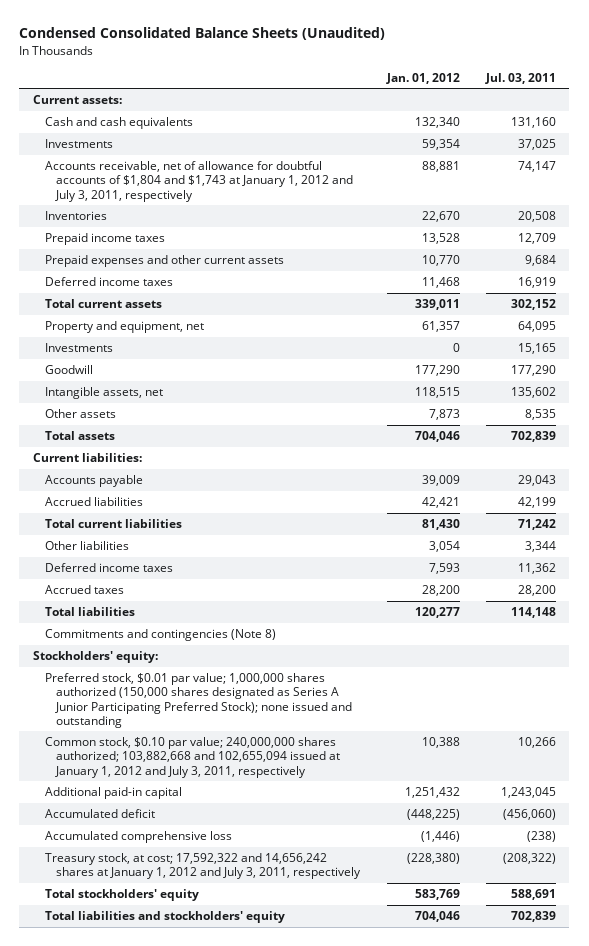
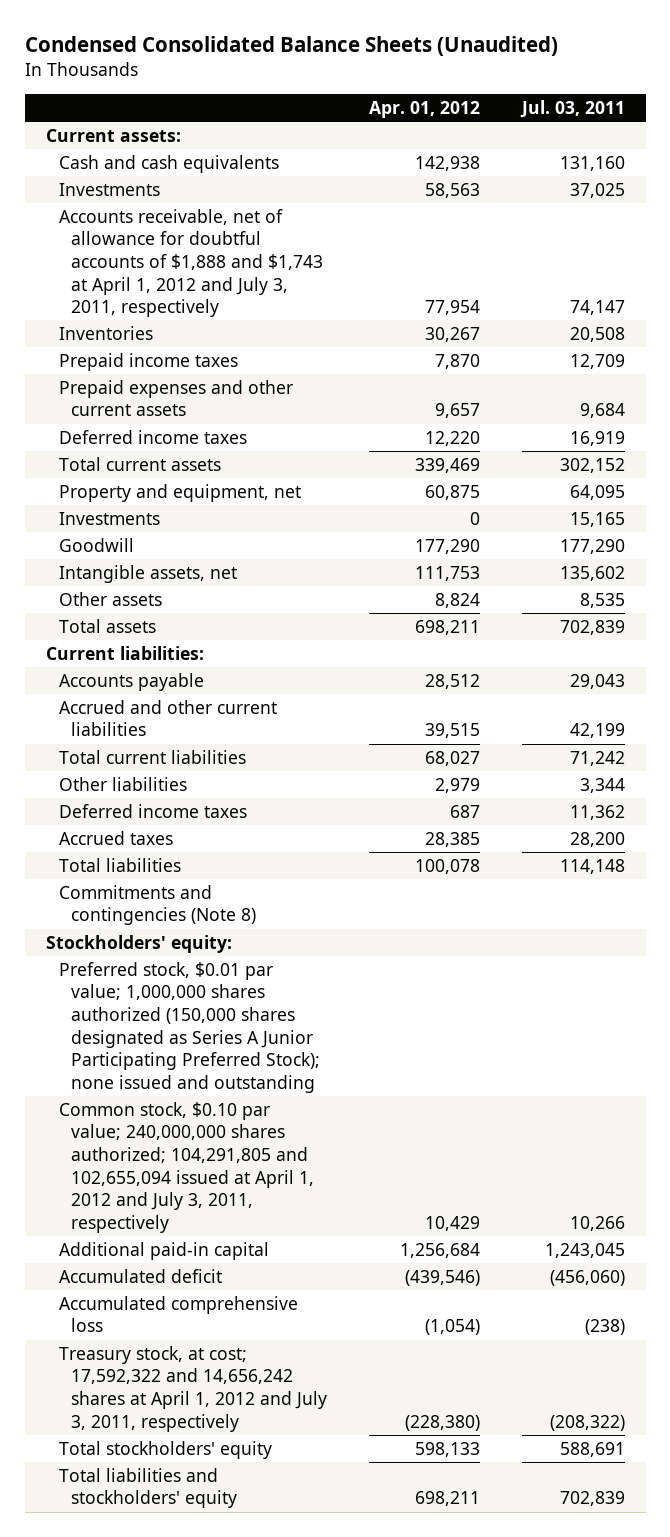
- | Jan. 01, 2012 | Jul. 03, 2011
+ | Apr. 01, 2012 | Jul. 03, 2011
- Accounts receivable, net of allowance for doubtful accounts of $1,804 and $1,743 at January 1, 2012 and July 3, 2011, respectively | 88,881 | 74,147
+ Accounts receivable, net of allowance for doubtful accounts of $1,888 and $1,743 at April 1, 2012 and July 3, 2011, respectively | 77,954 | 74,147
- Accrued liabilities | 42,421 | 42,199
+ Accrued and other current liabilities | 39,515 | 42,199
- Common stock, $0.10 par value; 240,000,000 shares authorized; 103,882,668 and 102,655,094 issued at January 1, 2012 and July 3, 2011, respectively | 10,388 | 10,266
+ Common stock, $0.10 par value; 240,000,000 shares authorized; 104,291,805 and 102,655,094 issued at April 1, 2012 and July 3, 2011, respectively | 10,429 | 10,266
- Treasury stock, at cost; 17,592,322 and 14,656,242 shares at January 1, 2012 and July 3, 2011, respectively | (228,380) | (208,322)
+ Treasury stock, at cost; 17,592,322 and 14,656,242 shares at April 1, 2012 and July 3, 2011, respectively | (228,380) | (208,322)

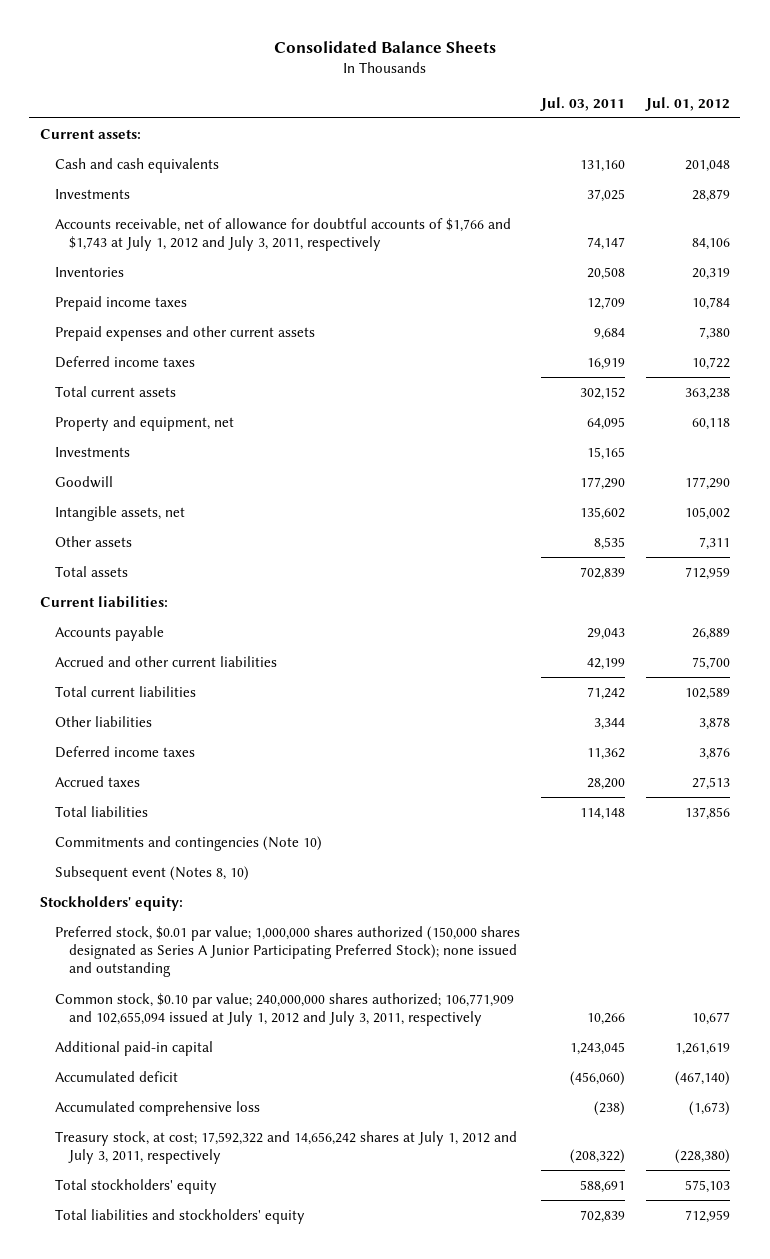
- Condensed Consolidated Balance Sheets (Unaudited)
+ Consolidated Balance Sheets
- | Apr. 01, 2012 | Jul. 03, 2011
+ | Jul. 03, 2011 | Jul. 01, 2012
- Accounts receivable, net of allowance for doubtful accounts of $1,888 and $1,743 at April 1, 2012 and July 3, 2011, respectively | 77,954 | 74,147
+ Accounts receivable, net of allowance for doubtful accounts of $1,766 and $1,743 at July 1, 2012 and July 3, 2011, respectively | 74,147 | 84,106
- Commitments and contingencies (Note 8)
+ Commitments and contingencies (Note 10)
+ Subsequent event (Notes 8, 10)
- Common stock, $0.10 par value; 240,000,000 shares authorized; 104,291,805 and 102,655,094 issued at April 1, 2012 and July 3, 2011, respectively | 10,429 | 10,266
+ Common stock, $0.10 par value; 240,000,000 shares authorized; 106,771,909 and 102,655,094 issued at July 1, 2012 and July 3, 2011, respectively | 10,266 | 10,677
- Treasury stock, at cost; 17,592,322 and 14,656,242 shares at April 1, 2012 and July 3, 2011, respectively | (228,380) | (208,322)
+ Treasury stock, at cost; 17,592,322 and 14,656,242 shares at July 1, 2012 and July 3, 2011, respectively | (208,322) | (228,380)

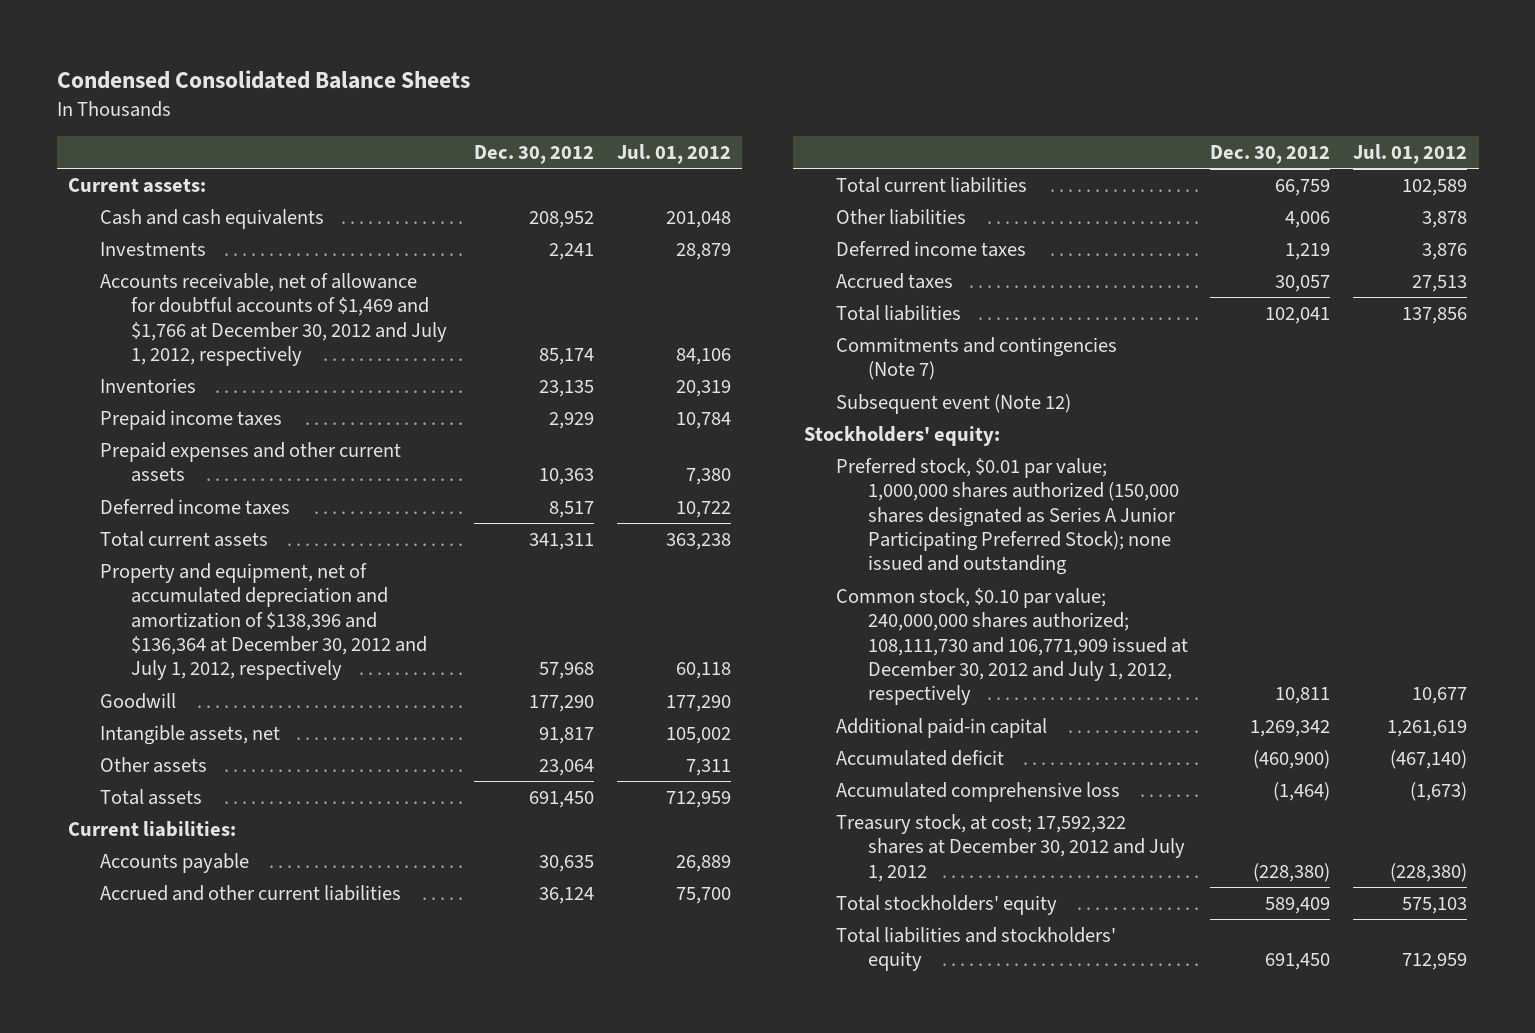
- Consolidated Balance Sheets
+ Condensed Consolidated Balance Sheets
- | Jul. 03, 2011 | Jul. 01, 2012
+ | Dec. 30, 2012 | Jul. 01, 2012
- Accounts receivable, net of allowance for doubtful accounts of $1,766 and $1,743 at July 1, 2012 and July 3, 2011, respectively | 74,147 | 84,106
+ Accounts receivable, net of allowance for doubtful accounts of $1,469 and $1,766 at December 30, 2012 and July 1, 2012, respectively | 85,174 | 84,106
- Property and equipment, net | 64,095 | 60,118
- Investments | 15,165 |
+ Property and equipment, net of accumulated depreciation and amortization of $138,396 and $136,364 at December 30, 2012 and July 1, 2012, respectively | 57,968 | 60,118
- Commitments and contingencies (Note 10)
- Subsequent event (Notes 8, 10)
+ Commitments and contingencies (Note 7)
+ Subsequent event (Note 12)
- Common stock, $0.10 par value; 240,000,000 shares authorized; 106,771,909 and 102,655,094 issued at July 1, 2012 and July 3, 2011, respectively | 10,266 | 10,677
+ Common stock, $0.10 par value; 240,000,000 shares authorized; 108,111,730 and 106,771,909 issued at December 30, 2012 and July 1, 2012, respectively | 10,811 | 10,677
- Treasury stock, at cost; 17,592,322 and 14,656,242 shares at July 1, 2012 and July 3, 2011, respectively | (208,322) | (228,380)
+ Treasury stock, at cost; 17,592,322 shares at December 30, 2012 and July 1, 2012 | (228,380) | (228,380)

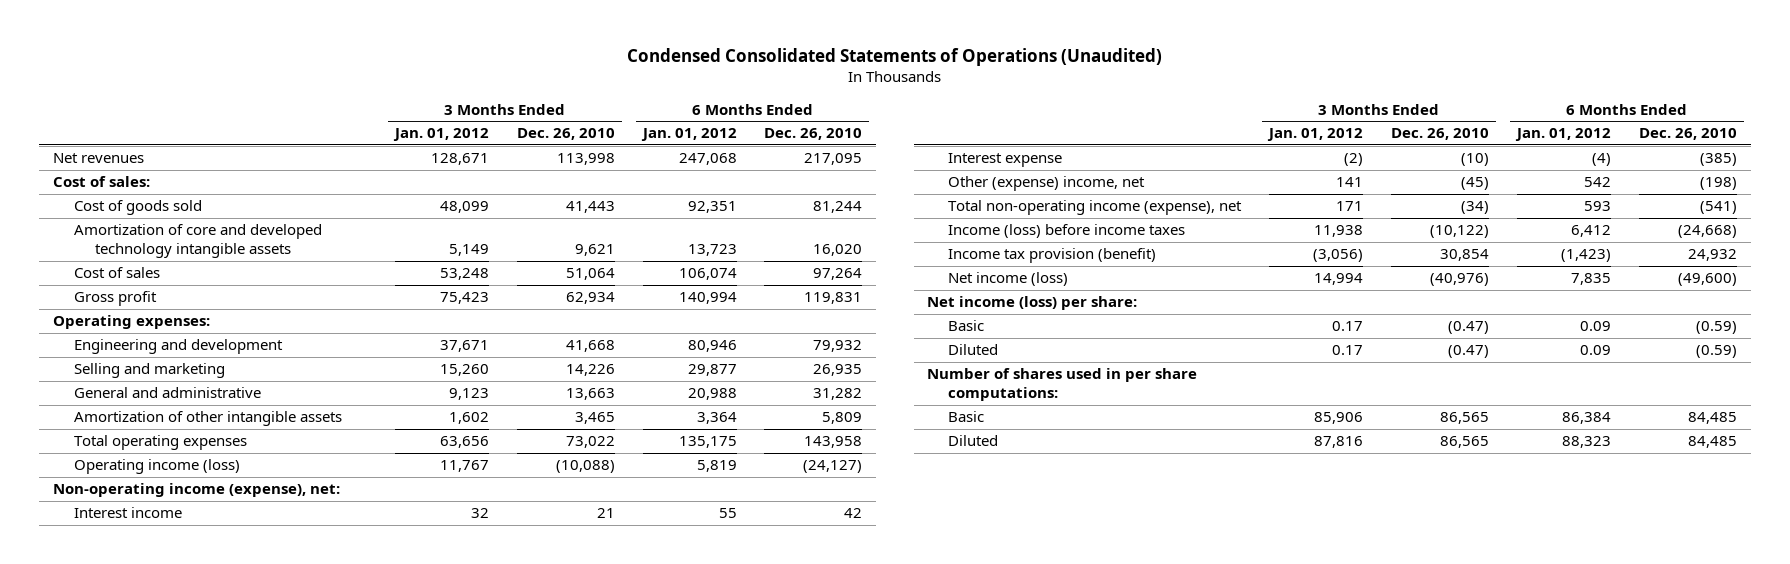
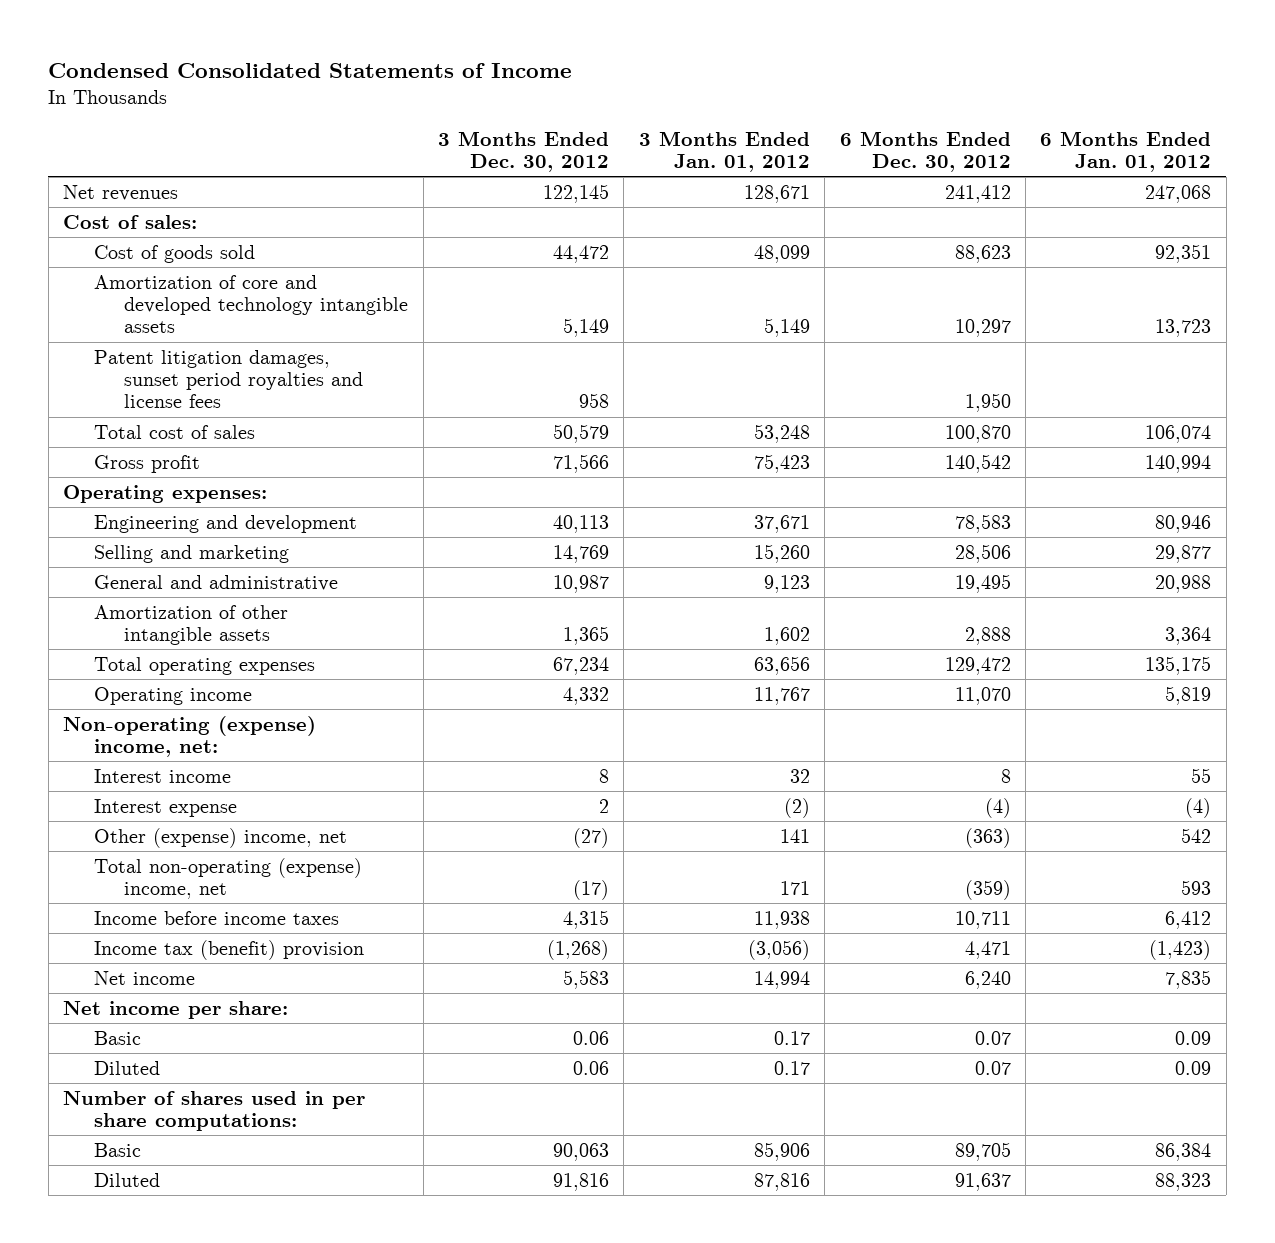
- Condensed Consolidated Statements of Operations (Unaudited)
+ Condensed Consolidated Statements of Income
- | 3 Months Ended Jan. 01, 2012 | 3 Months Ended Dec. 26, 2010 | 6 Months Ended Jan. 01, 2012 | 6 Months Ended Dec. 26, 2010
+ | 3 Months Ended Dec. 30, 2012 | 3 Months Ended Jan. 01, 2012 | 6 Months Ended Dec. 30, 2012 | 6 Months Ended Jan. 01, 2012
- Cost of sales | 53,248 | 51,064 | 106,074 | 97,264
+ Patent litigation damages, sunset period royalties and license fees | 958 | | 1,950 |
+ Total cost of sales | 50,579 | 53,248 | 100,870 | 106,074
- Operating income (loss) | 11,767 | (10,088) | 5,819 | (24,127)
- Non-operating income (expense), net:
+ Operating income | 4,332 | 11,767 | 11,070 | 5,819
+ Non-operating (expense) income, net:
- Total non-operating income (expense), net | 171 | (34) | 593 | (541)
- Income (loss) before income taxes | 11,938 | (10,122) | 6,412 | (24,668)
- Income tax provision (benefit) | (3,056) | 30,854 | (1,423) | 24,932
- Net income (loss) | 14,994 | (40,976) | 7,835 | (49,600)
- Net income (loss) per share:
+ Total non-operating (expense) income, net | (17) | 171 | (359) | 593
+ Income before income taxes | 4,315 | 11,938 | 10,711 | 6,412
+ Income tax (benefit) provision | (1,268) | (3,056) | 4,471 | (1,423)
+ Net income | 5,583 | 14,994 | 6,240 | 7,835
+ Net income per share:

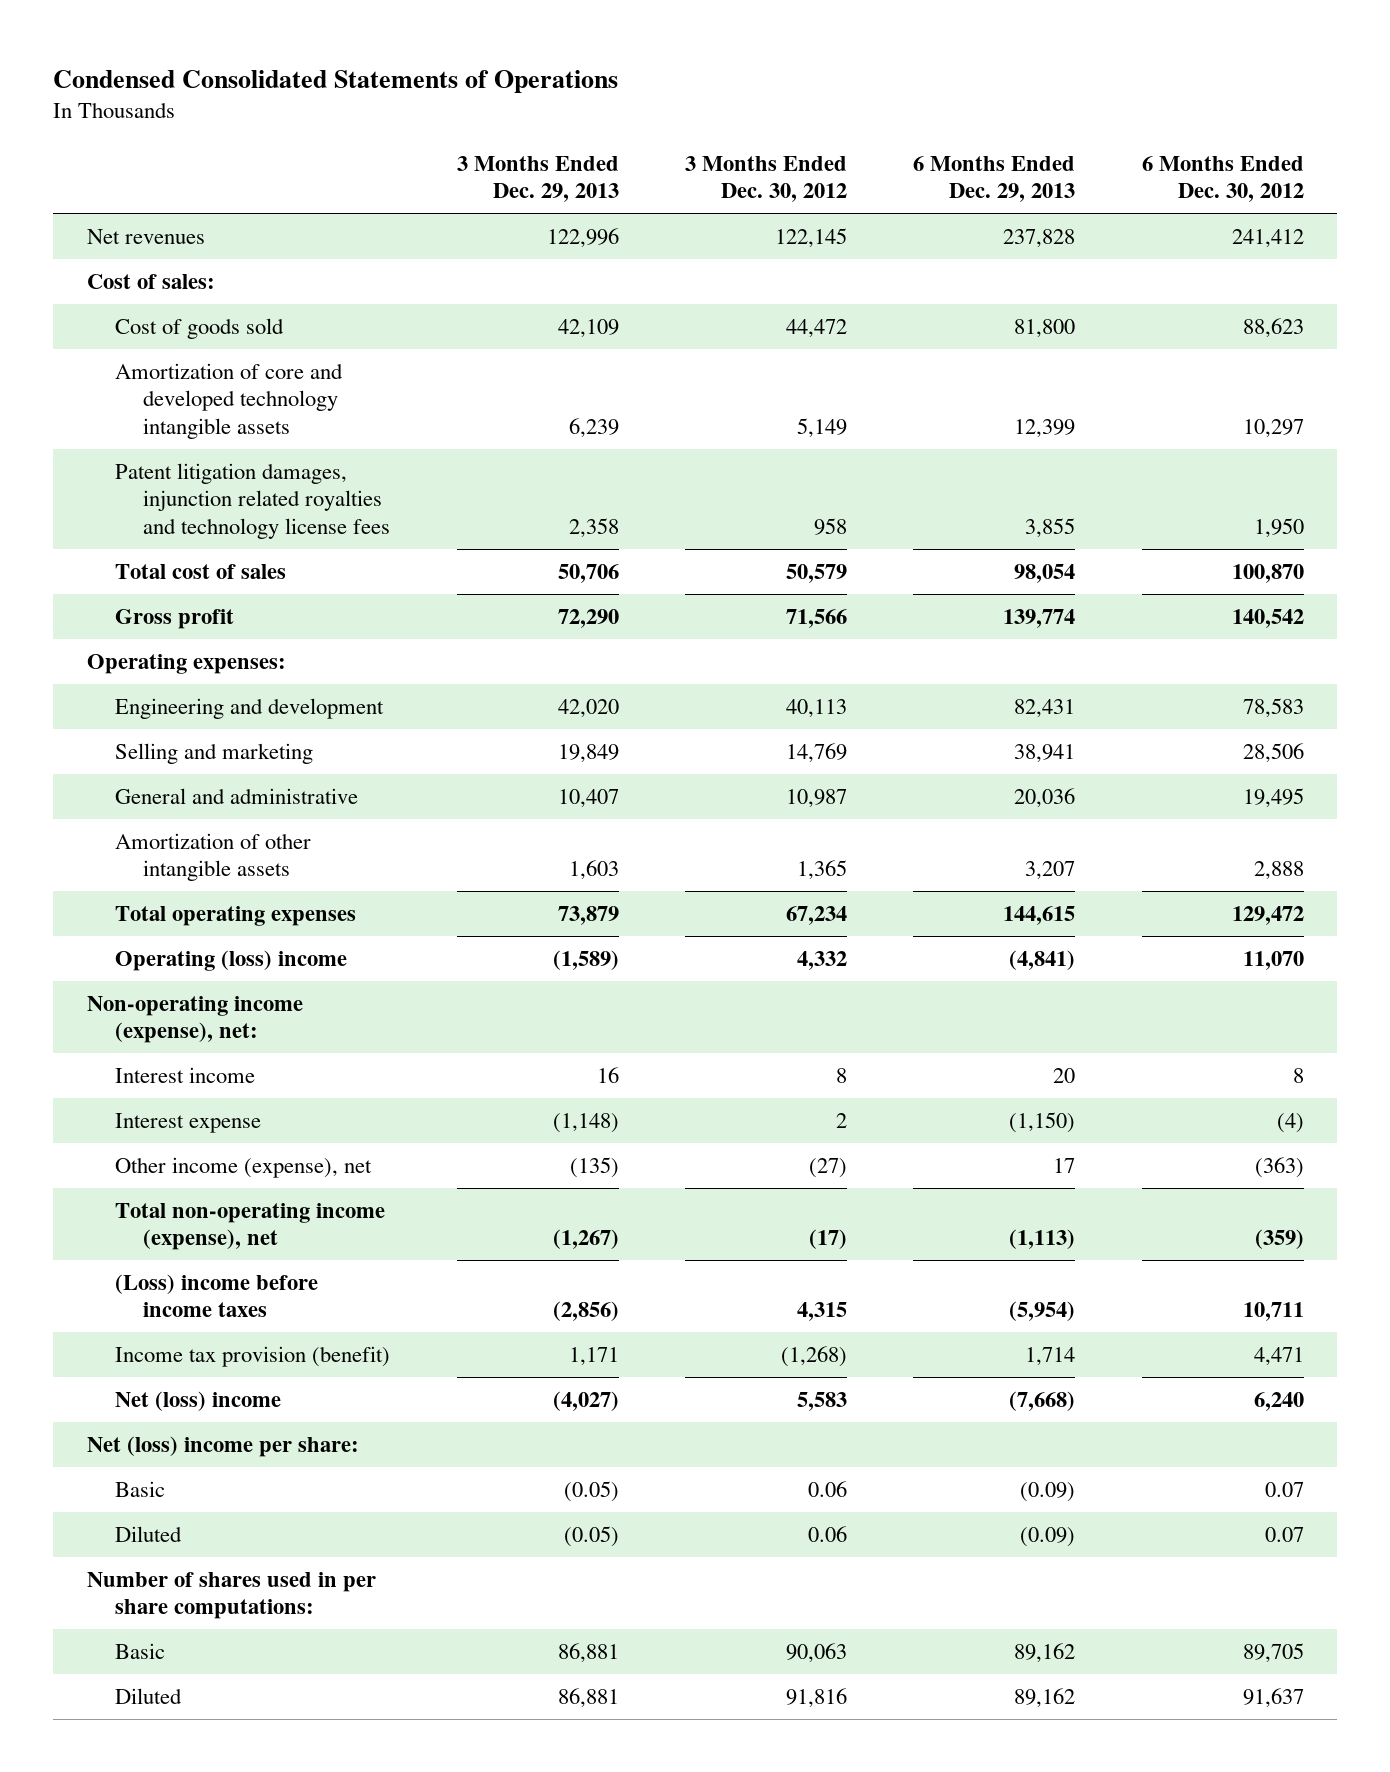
- Condensed Consolidated Statements of Income
+ Condensed Consolidated Statements of Operations
- | 3 Months Ended Dec. 30, 2012 | 3 Months Ended Jan. 01, 2012 | 6 Months Ended Dec. 30, 2012 | 6 Months Ended Jan. 01, 2012
+ | 3 Months Ended Dec. 29, 2013 | 3 Months Ended Dec. 30, 2012 | 6 Months Ended Dec. 29, 2013 | 6 Months Ended Dec. 30, 2012
- Patent litigation damages, sunset period royalties and license fees | 958 | | 1,950 |
+ Patent litigation damages, injunction related royalties and technology license fees | 2,358 | 958 | 3,855 | 1,950
- Operating income | 4,332 | 11,767 | 11,070 | 5,819
- Non-operating (expense) income, net:
+ Operating (loss) income | (1,589) | 4,332 | (4,841) | 11,070
+ Non-operating income (expense), net:
- Other (expense) income, net | (27) | 141 | (363) | 542
- Total non-operating (expense) income, net | (17) | 171 | (359) | 593
- Income before income taxes | 4,315 | 11,938 | 10,711 | 6,412
- Income tax (benefit) provision | (1,268) | (3,056) | 4,471 | (1,423)
- Net income | 5,583 | 14,994 | 6,240 | 7,835
- Net income per share:
+ Other income (expense), net | (135) | (27) | 17 | (363)
+ Total non-operating income (expense), net | (1,267) | (17) | (1,113) | (359)
+ (Loss) income before income taxes | (2,856) | 4,315 | (5,954) | 10,711
+ Income tax provision (benefit) | 1,171 | (1,268) | 1,714 | 4,471
+ Net (loss) income | (4,027) | 5,583 | (7,668) | 6,240
+ Net (loss) income per share:

